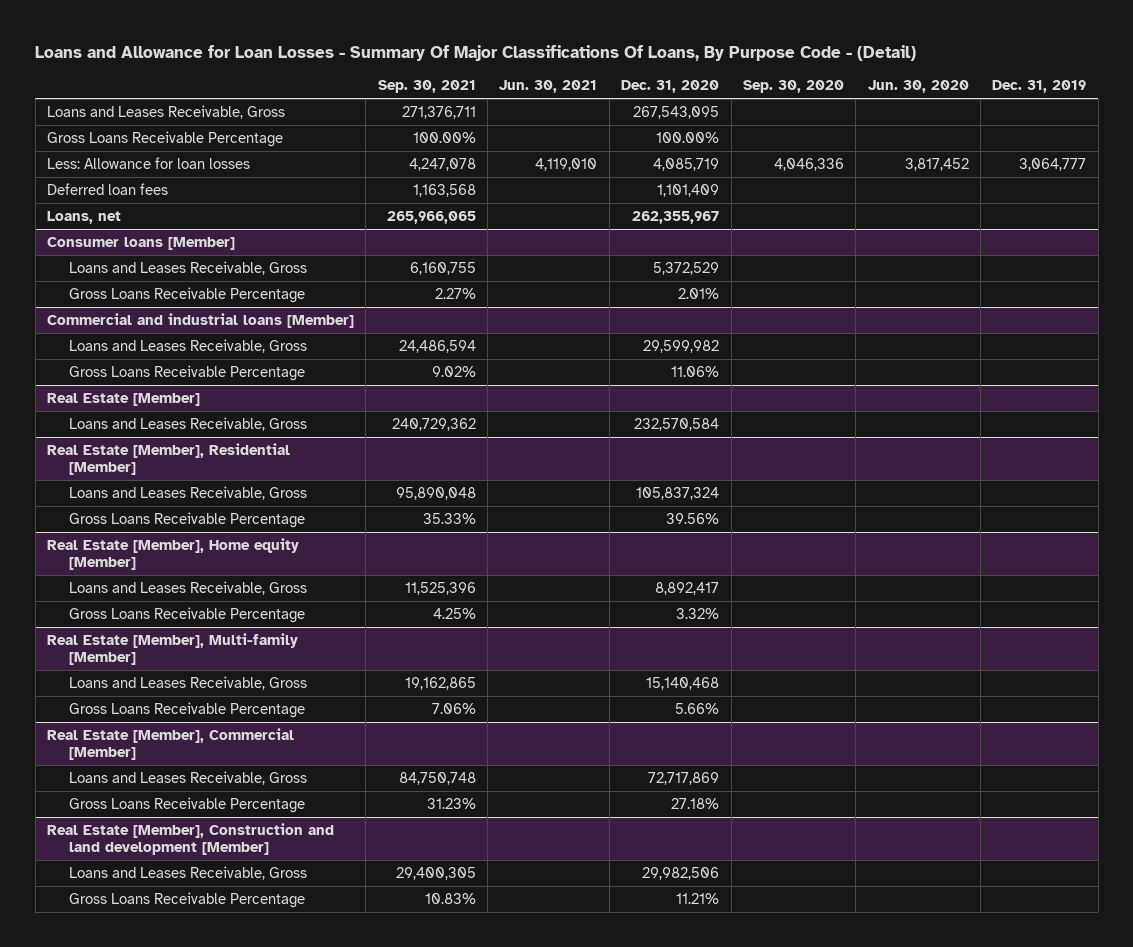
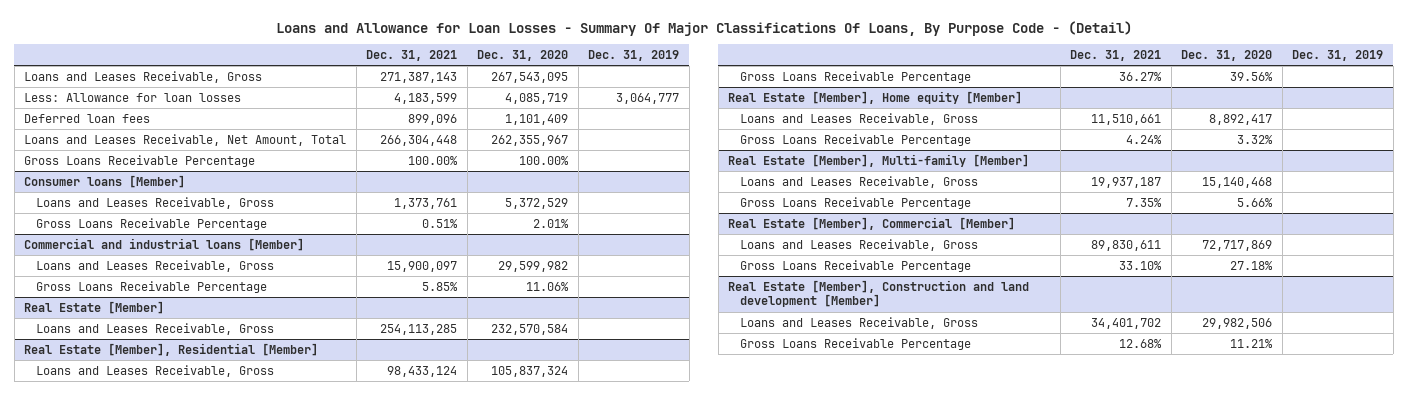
- | Sep. 30, 2021 | Jun. 30, 2021 | Dec. 31, 2020 | Sep. 30, 2020 | Jun. 30, 2020 | Dec. 31, 2019
+ | Dec. 31, 2021 | Dec. 31, 2020 | Dec. 31, 2019
- Loans, net | 265,966,065 | | 262,355,967 | | |
+ Loans and Leases Receivable, Net Amount, Total | 266,304,448 | 262,355,967 |
moved down: Gross Loans Receivable Percentage | 100.00% | 100.00% |

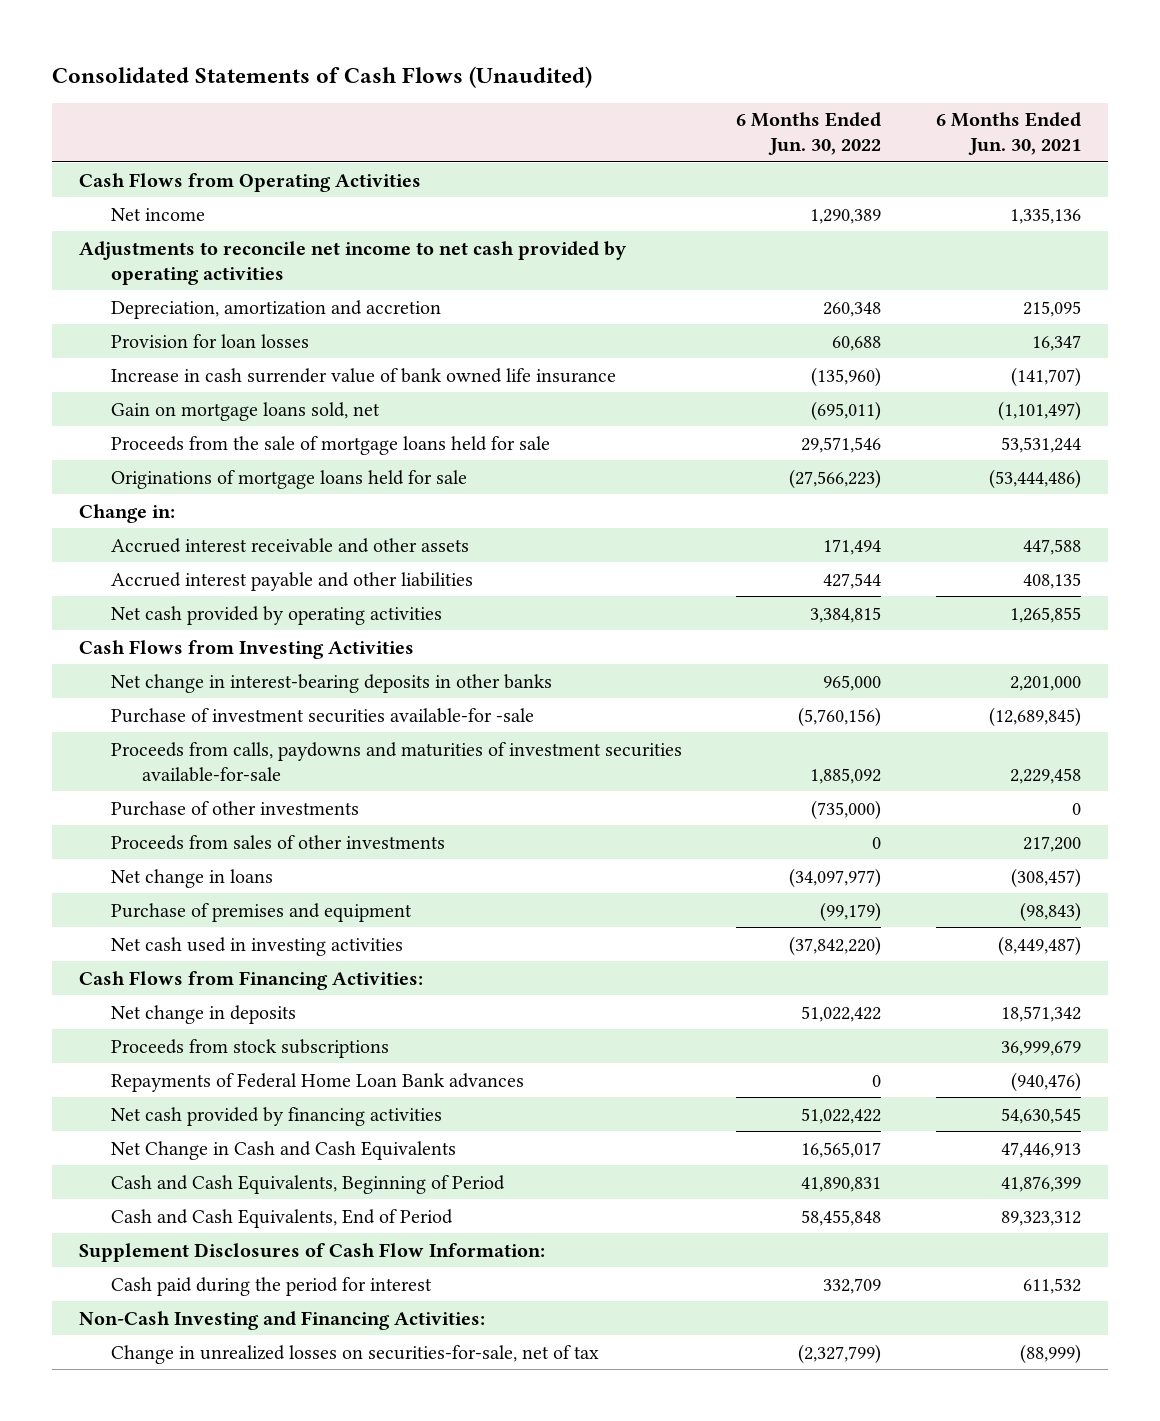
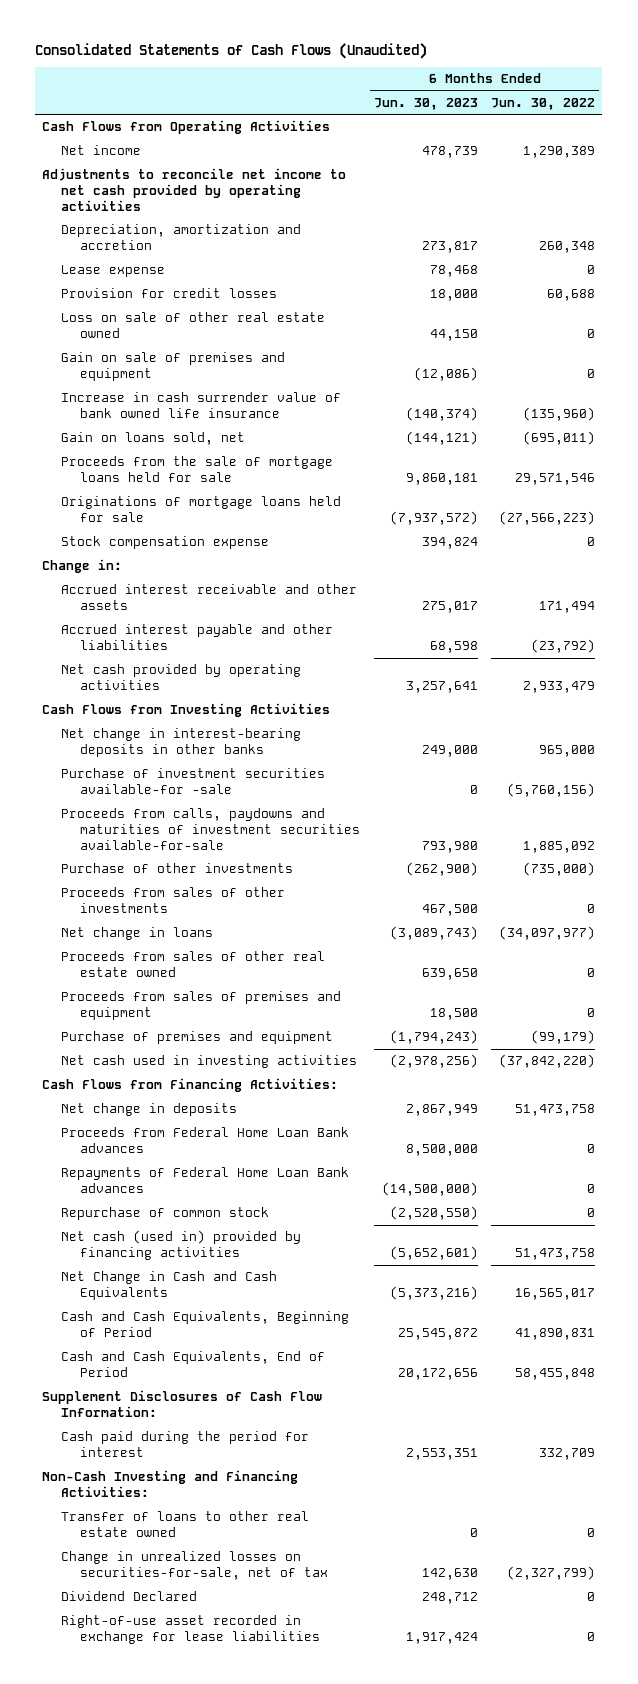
- | 6 Months Ended Jun. 30, 2022 | 6 Months Ended Jun. 30, 2021
+ | 6 Months Ended Jun. 30, 2023 | 6 Months Ended Jun. 30, 2022
- Provision for loan losses | 60,688 | 16,347
+ Lease expense | 78,468 | 0
+ Provision for credit losses | 18,000 | 60,688
+ Loss on sale of other real estate owned | 44,150 | 0
+ Gain on sale of premises and equipment | (12,086) | 0
- Gain on mortgage loans sold, net | (695,011) | (1,101,497)
+ Gain on loans sold, net | (144,121) | (695,011)
+ Stock compensation expense | 394,824 | 0
- Accrued interest payable and other liabilities | 427,544 | 408,135
- Net cash provided by operating activities | 3,384,815 | 1,265,855
+ Accrued interest payable and other liabilities | 68,598 | (23,792)
+ Net cash provided by operating activities | 3,257,641 | 2,933,479
+ Proceeds from sales of other real estate owned | 639,650 | 0
+ Proceeds from sales of premises and equipment | 18,500 | 0
- Net change in deposits | 51,022,422 | 18,571,342
- Proceeds from stock subscriptions | | 36,999,679
+ Net change in deposits | 2,867,949 | 51,473,758
+ Proceeds from Federal Home Loan Bank advances | 8,500,000 | 0
- Net cash provided by financing activities | 51,022,422 | 54,630,545
+ Repurchase of common stock | (2,520,550) | 0
+ Net cash (used in) provided by financing activities | (5,652,601) | 51,473,758
+ Transfer of loans to other real estate owned | 0 | 0
+ Dividend Declared | 248,712 | 0
+ Right-of-use asset recorded in exchange for lease liabilities | 1,917,424 | 0

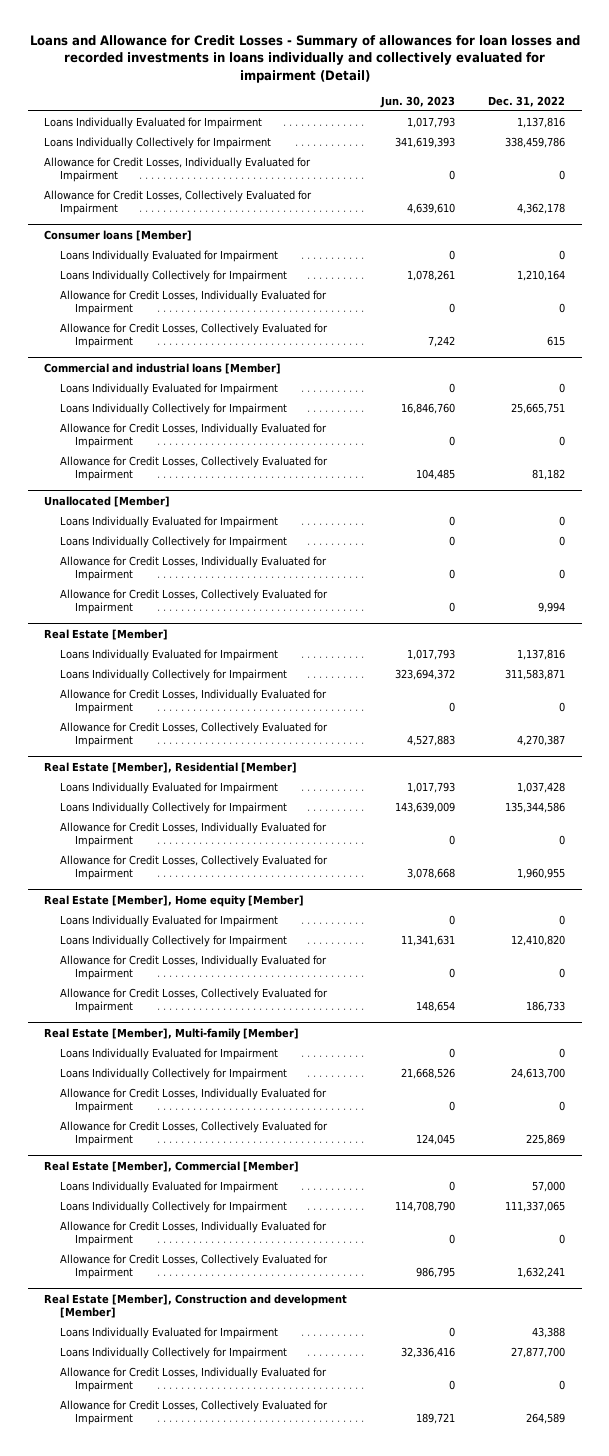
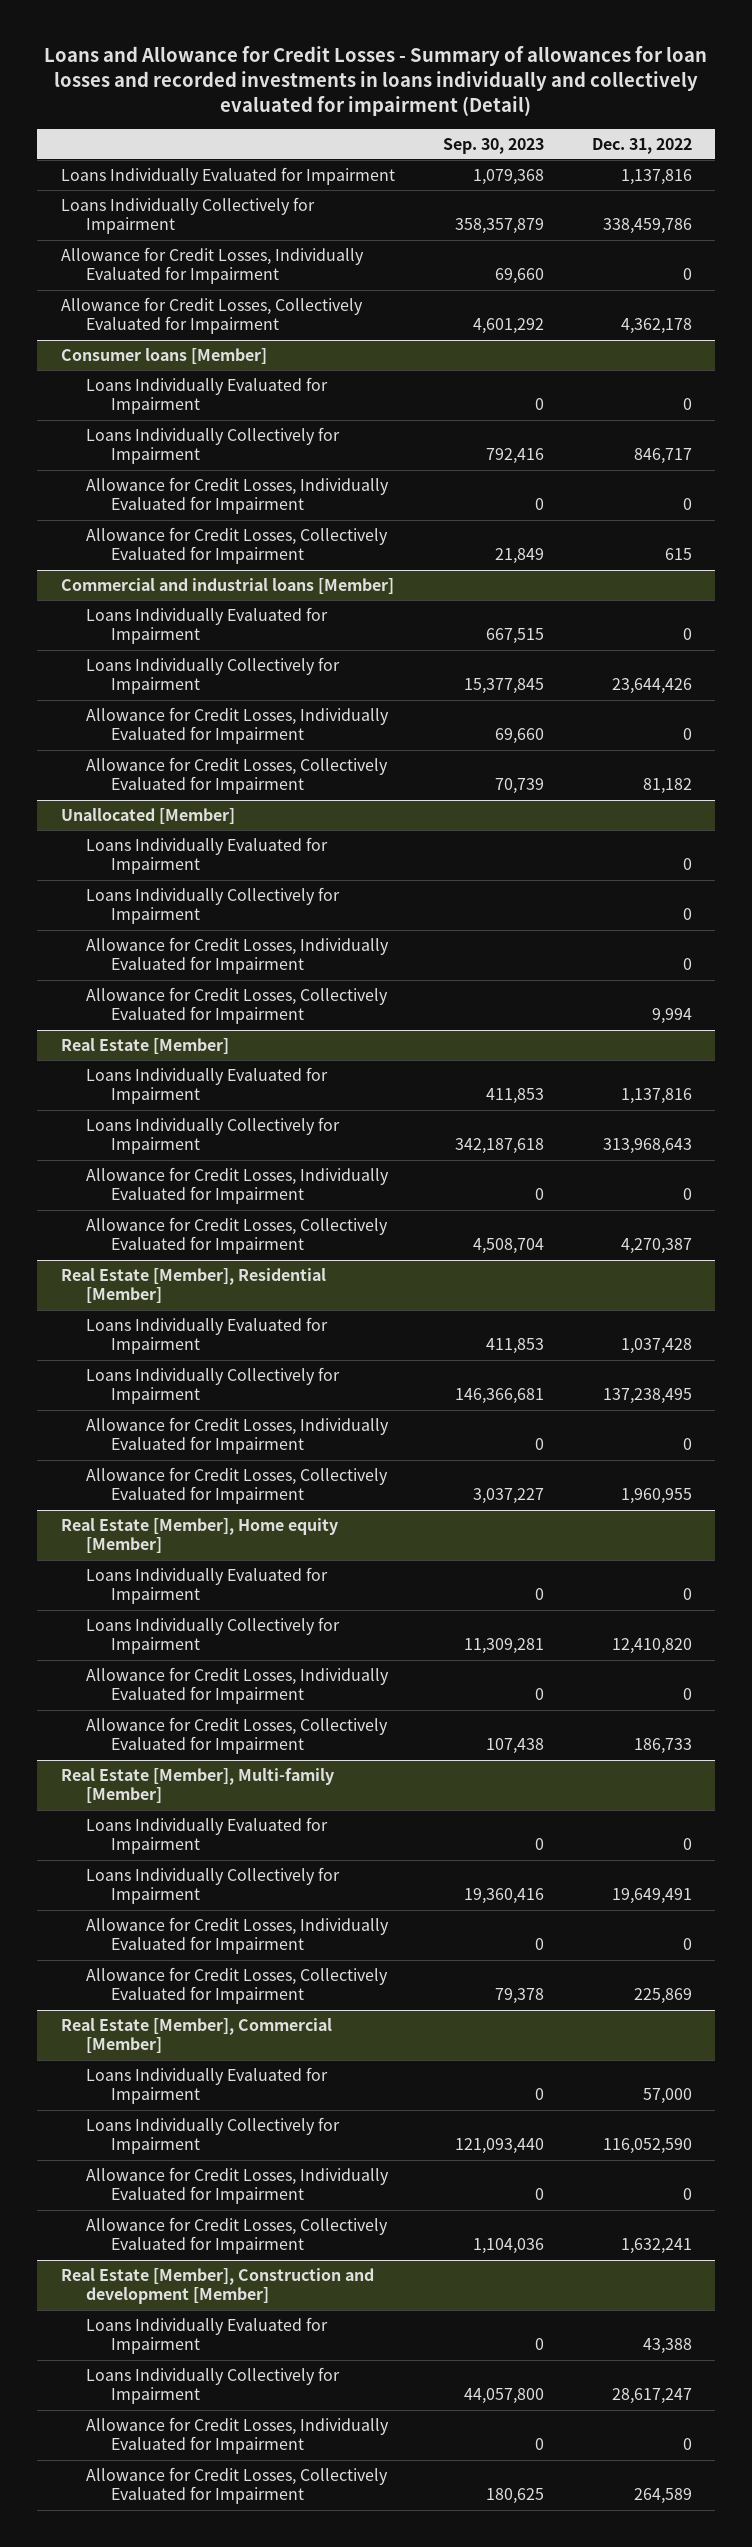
- | Jun. 30, 2023 | Dec. 31, 2022
+ | Sep. 30, 2023 | Dec. 31, 2022
@ Consumer loans [Member]
- Loans Individually Collectively for Impairment | 1,078,261 | 1,210,164
+ Loans Individually Collectively for Impairment | 792,416 | 846,717
@ Commercial and industrial loans [Member]
- Loans Individually Collectively for Impairment | 16,846,760 | 25,665,751
+ Loans Individually Collectively for Impairment | 15,377,845 | 23,644,426
@ Real Estate [Member]
- Loans Individually Collectively for Impairment | 323,694,372 | 311,583,871
+ Loans Individually Collectively for Impairment | 342,187,618 | 313,968,643
@ Real Estate [Member], Residential [Member]
- Loans Individually Collectively for Impairment | 143,639,009 | 135,344,586
+ Loans Individually Collectively for Impairment | 146,366,681 | 137,238,495
@ Real Estate [Member], Multi-family [Member]
- Loans Individually Collectively for Impairment | 21,668,526 | 24,613,700
+ Loans Individually Collectively for Impairment | 19,360,416 | 19,649,491
@ Real Estate [Member], Commercial [Member]
- Loans Individually Collectively for Impairment | 114,708,790 | 111,337,065
+ Loans Individually Collectively for Impairment | 121,093,440 | 116,052,590
@ Real Estate [Member], Construction and development [Member]
- Loans Individually Collectively for Impairment | 32,336,416 | 27,877,700
+ Loans Individually Collectively for Impairment | 44,057,800 | 28,617,247

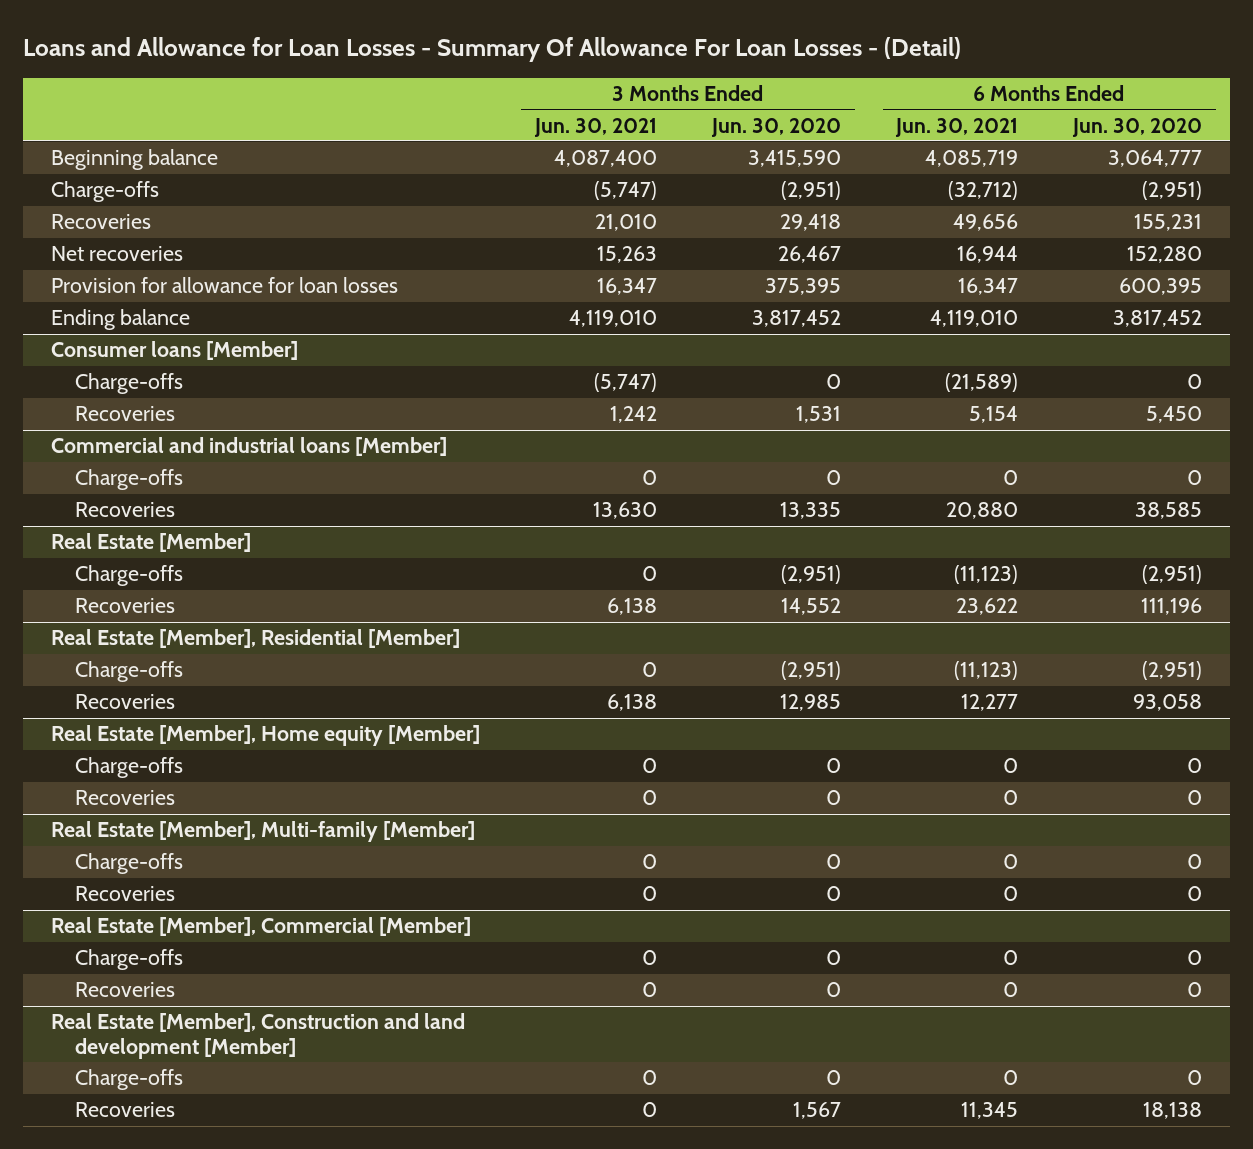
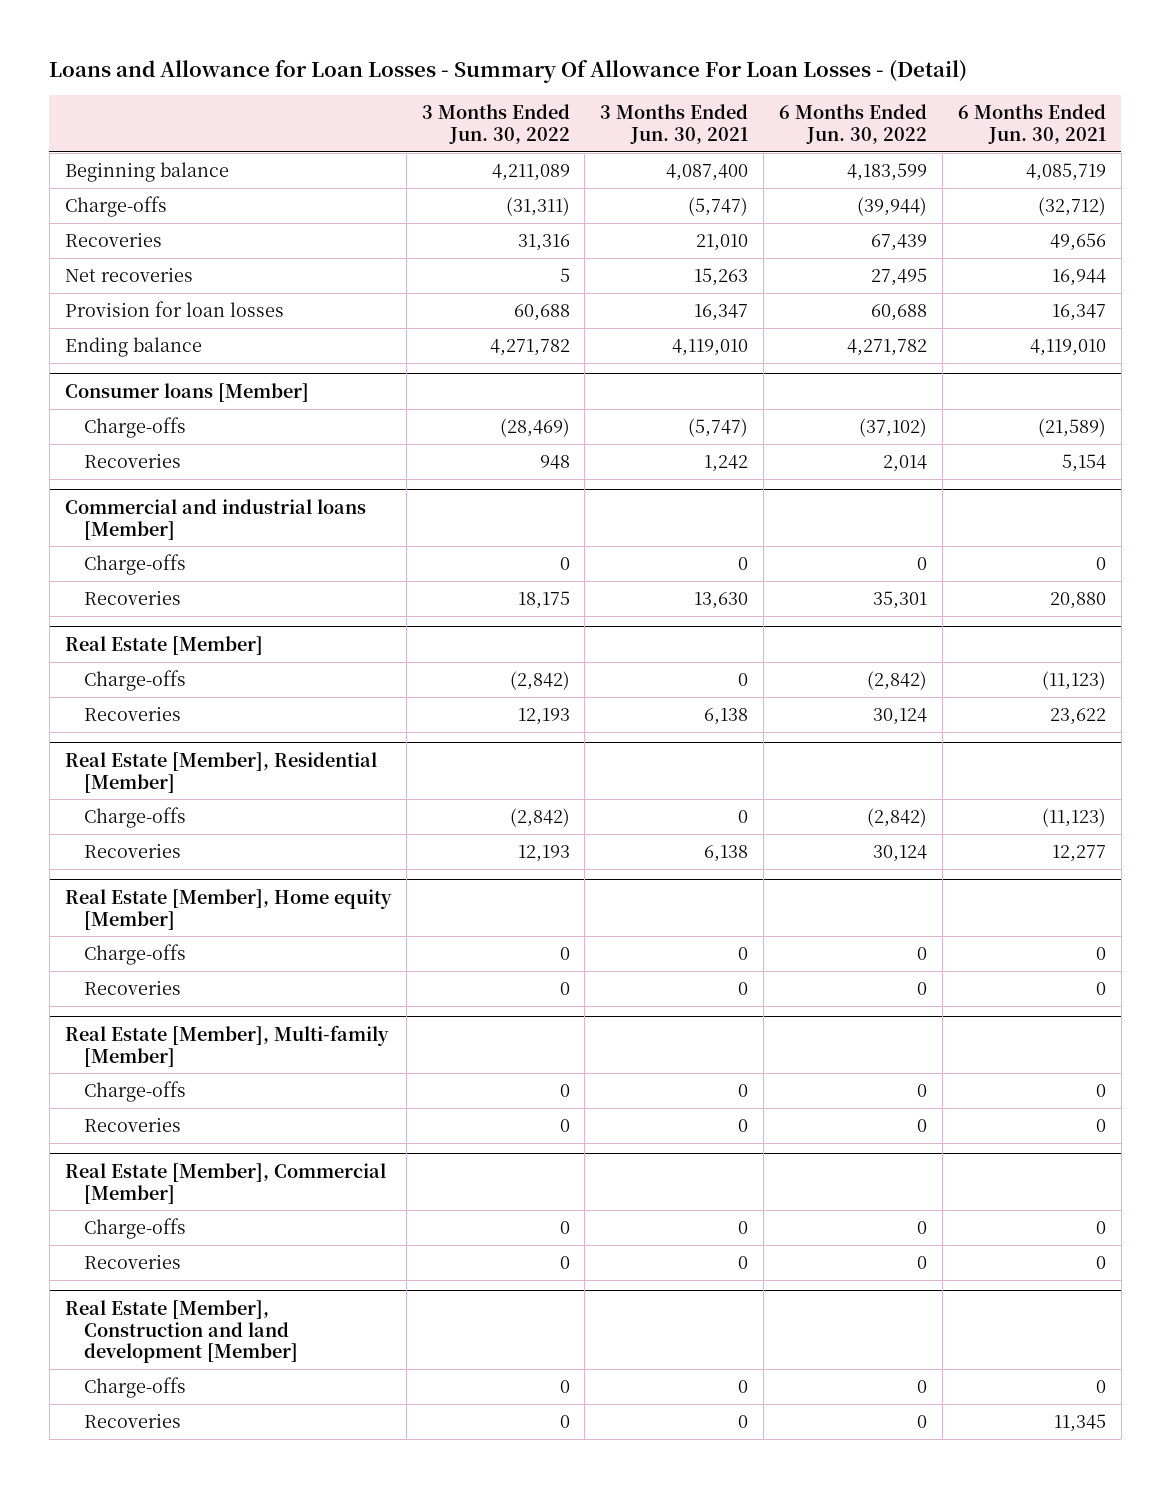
- | 3 Months Ended Jun. 30, 2021 | 3 Months Ended Jun. 30, 2020 | 6 Months Ended Jun. 30, 2021 | 6 Months Ended Jun. 30, 2020
+ | 3 Months Ended Jun. 30, 2022 | 3 Months Ended Jun. 30, 2021 | 6 Months Ended Jun. 30, 2022 | 6 Months Ended Jun. 30, 2021
- Provision for allowance for loan losses | 16,347 | 375,395 | 16,347 | 600,395
+ Provision for loan losses | 60,688 | 16,347 | 60,688 | 16,347

